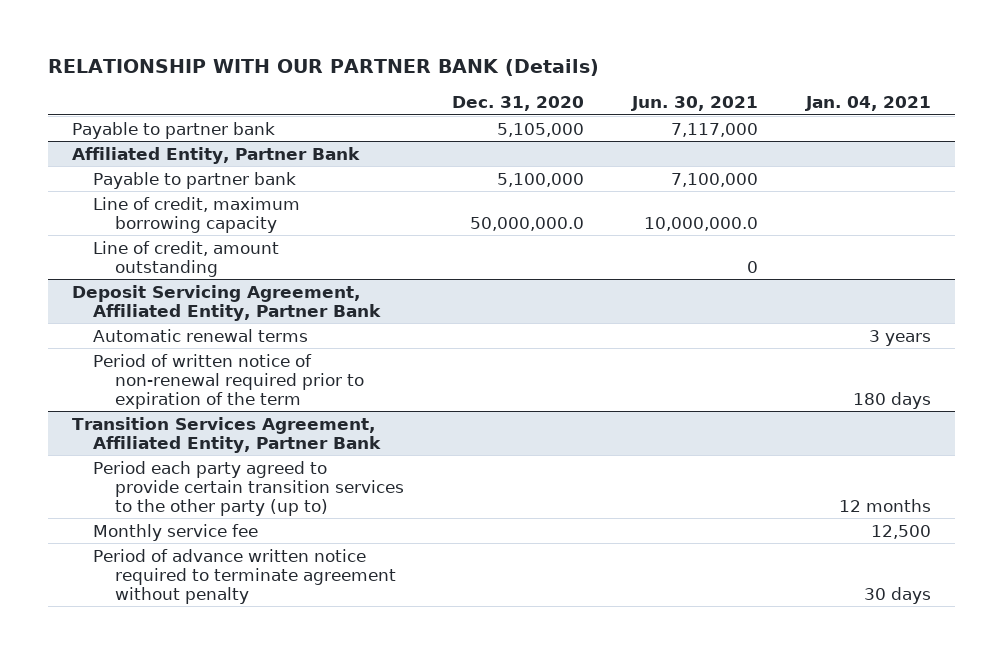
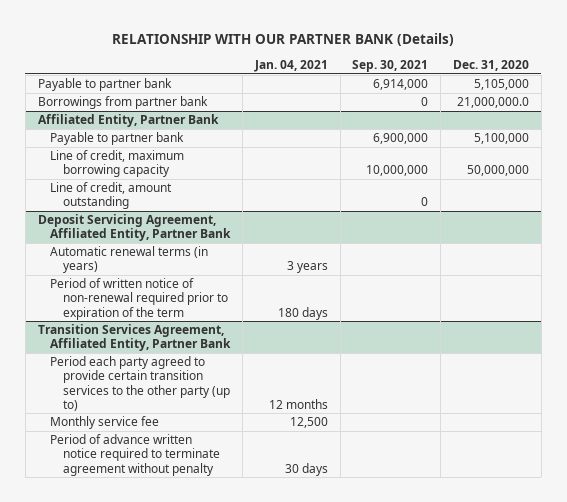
- | Dec. 31, 2020 | Jun. 30, 2021 | Jan. 04, 2021
+ | Jan. 04, 2021 | Sep. 30, 2021 | Dec. 31, 2020
+ Borrowings from partner bank | | 0 | 21,000,000.0
@ Affiliated Entity, Partner Bank
- Line of credit, maximum borrowing capacity | 50,000,000.0 | 10,000,000.0 |
+ Line of credit, maximum borrowing capacity | | 10,000,000 | 50,000,000
@ Deposit Servicing Agreement, Affiliated Entity, Partner Bank
- Automatic renewal terms | | | 3 years
+ Automatic renewal terms (in years) | 3 years | |

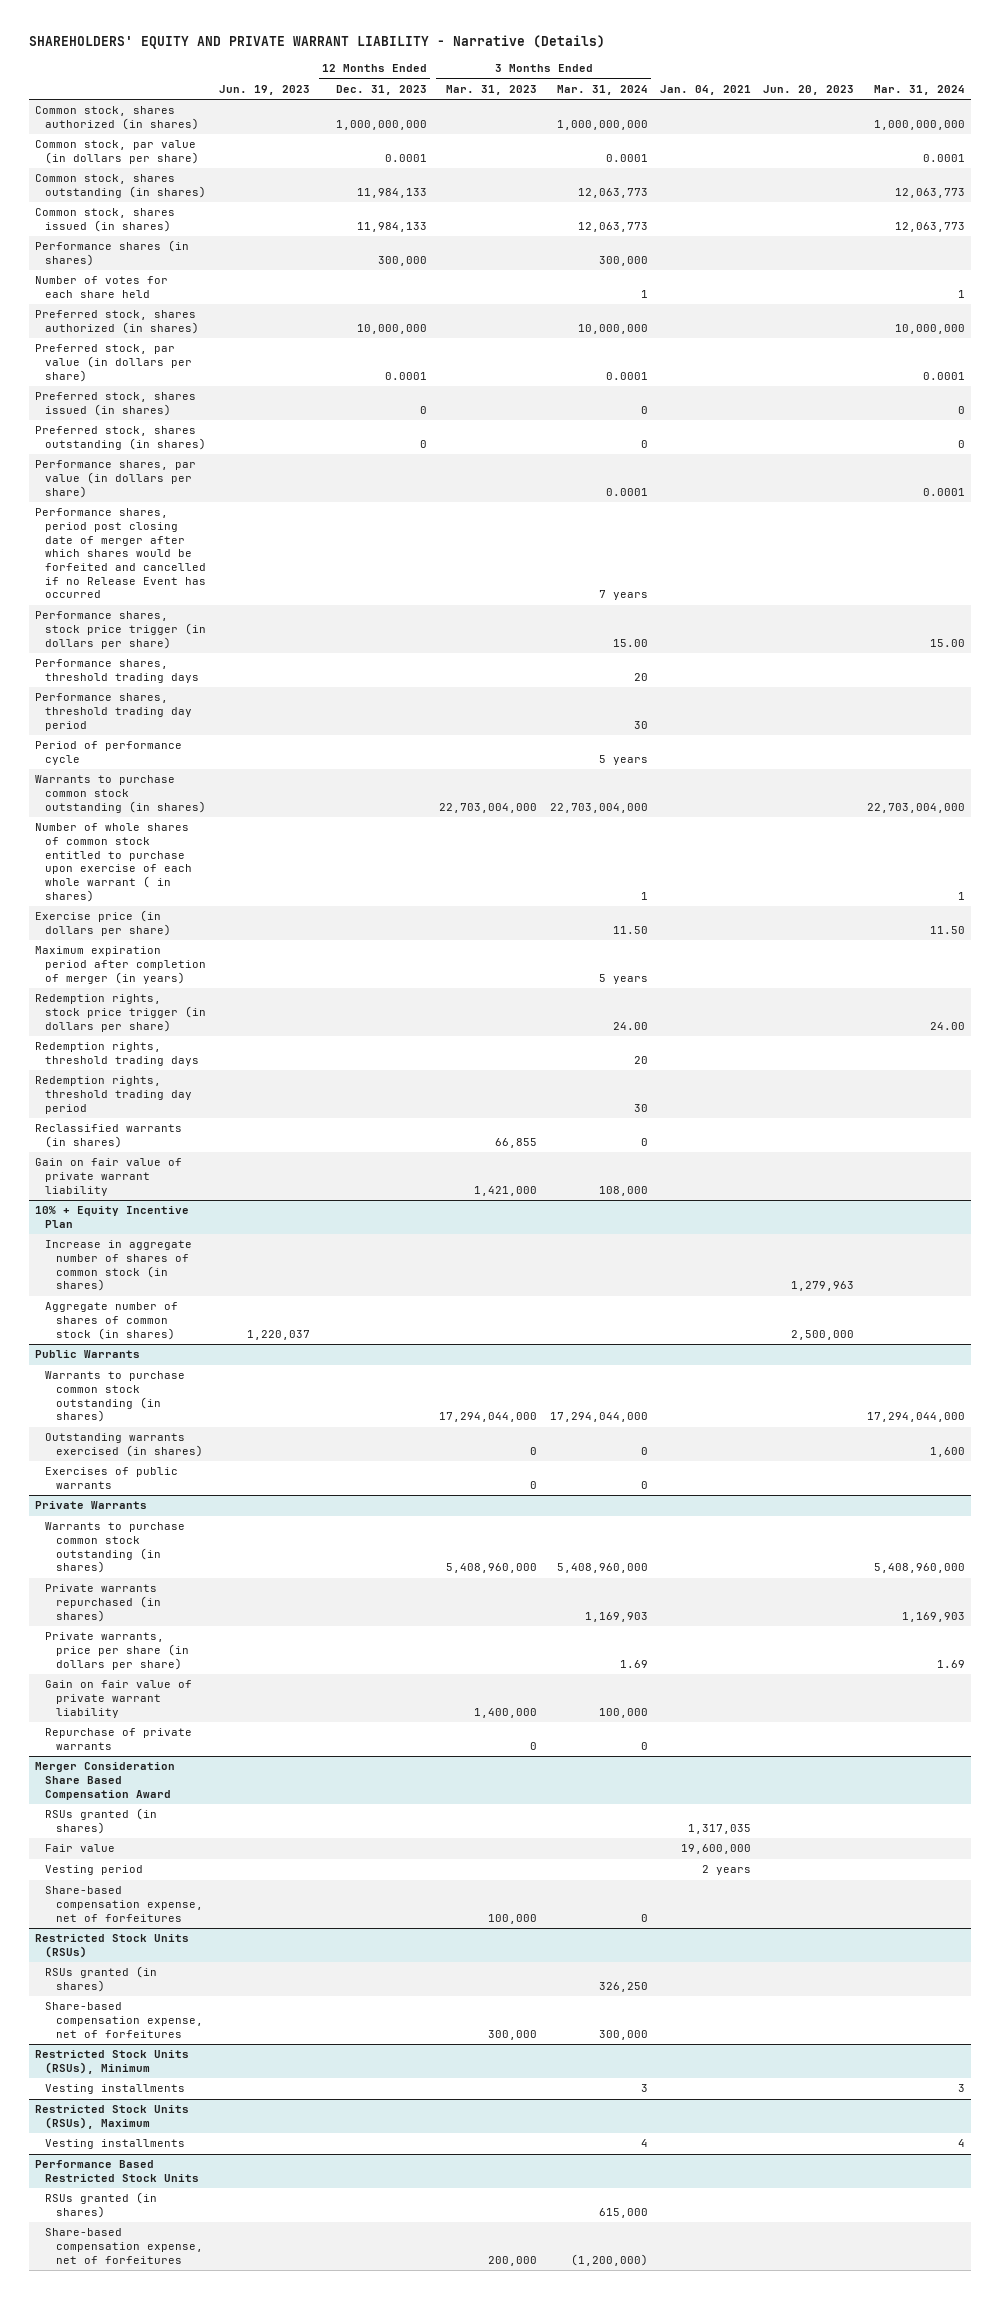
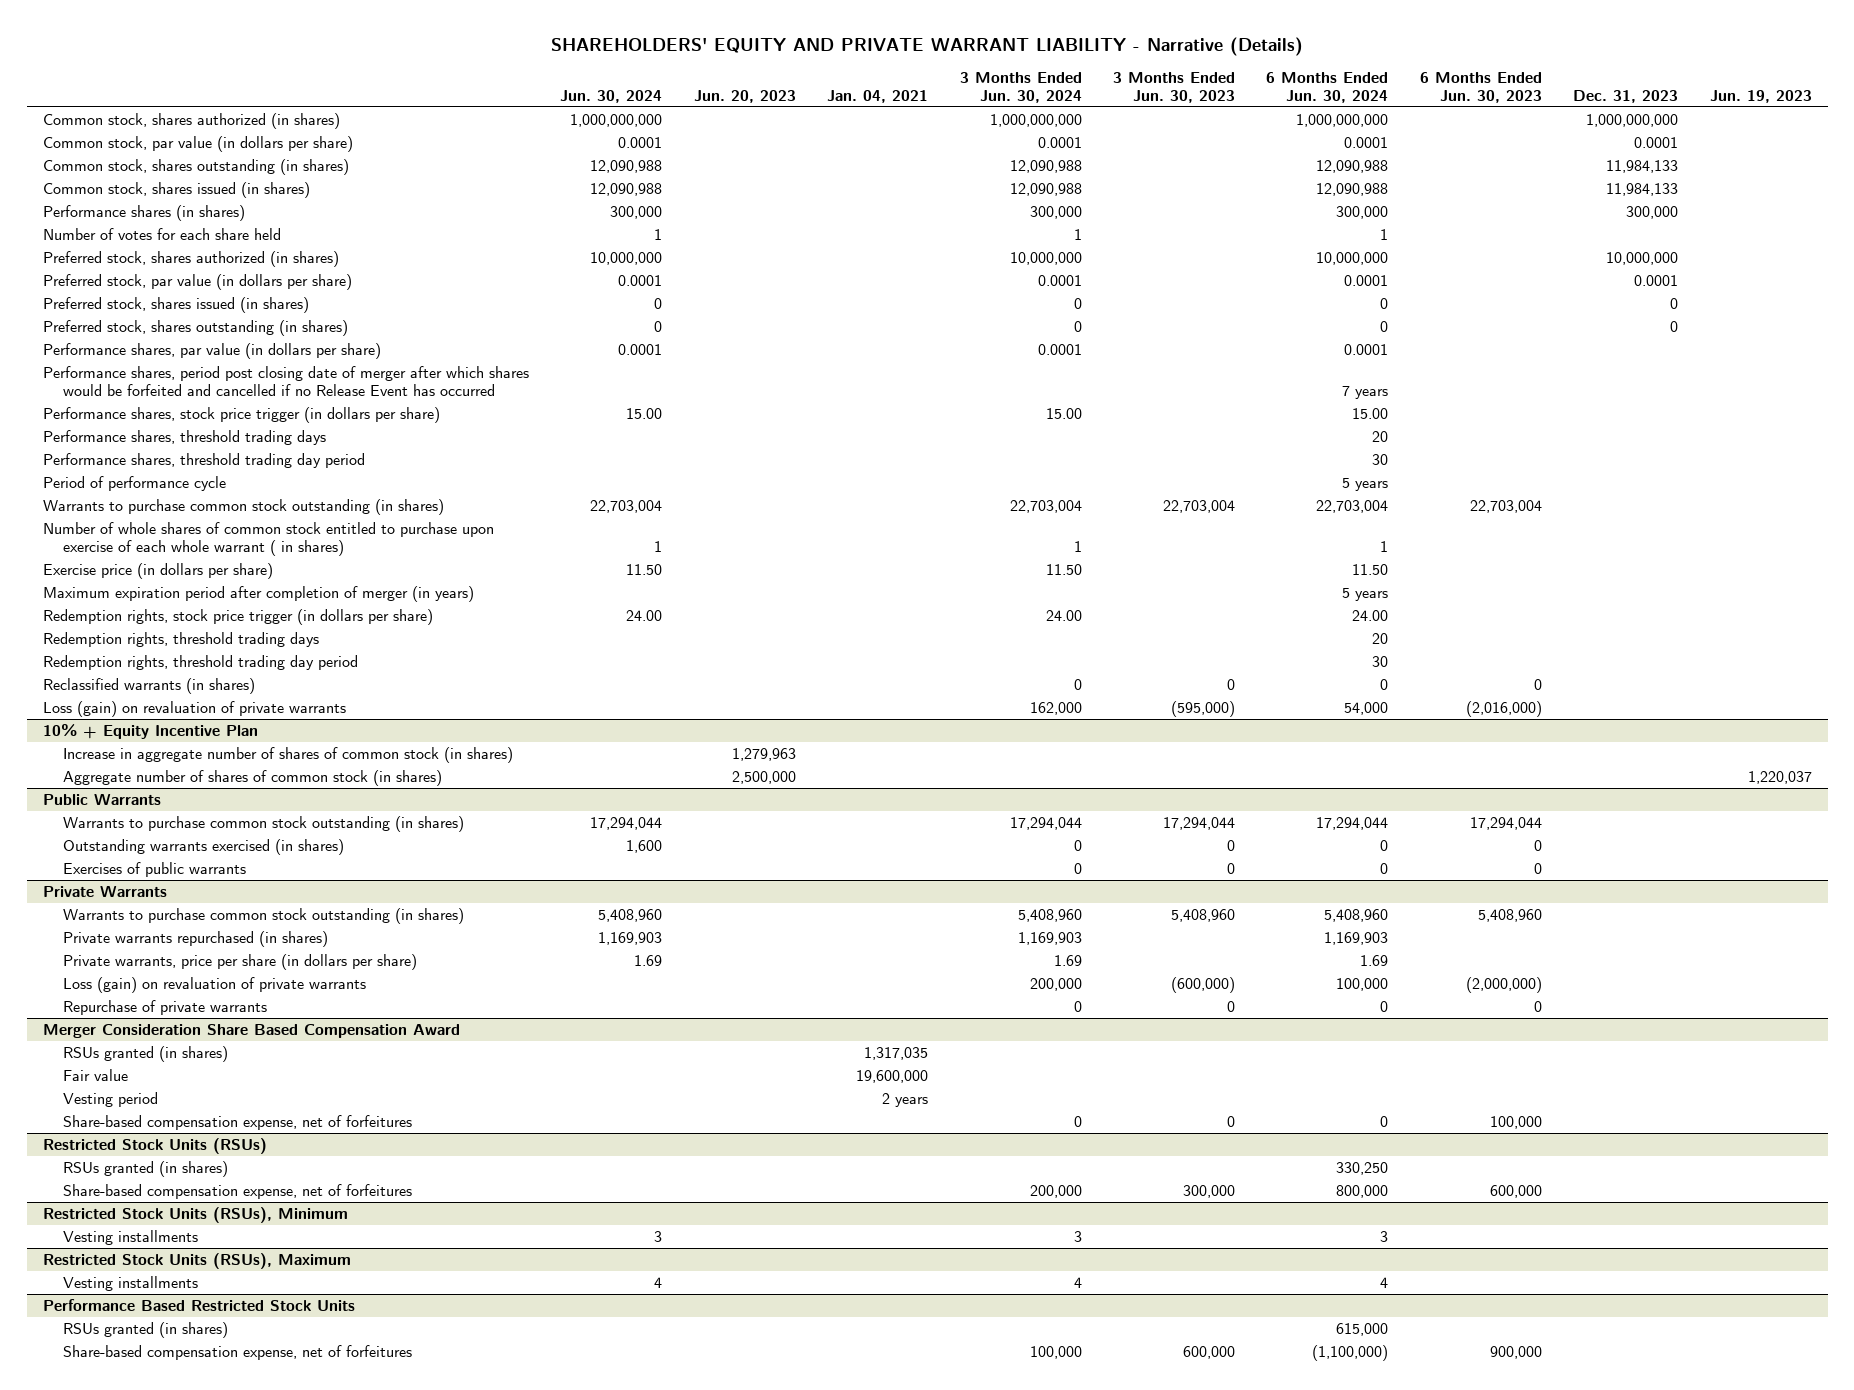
- | Jun. 19, 2023 | 12 Months Ended Dec. 31, 2023 | 3 Months Ended Mar. 31, 2023 | 3 Months Ended Mar. 31, 2024 | Jan. 04, 2021 | Jun. 20, 2023 | Mar. 31, 2024
+ | Jun. 30, 2024 | Jun. 20, 2023 | Jan. 04, 2021 | 3 Months Ended Jun. 30, 2024 | 3 Months Ended Jun. 30, 2023 | 6 Months Ended Jun. 30, 2024 | 6 Months Ended Jun. 30, 2023 | Dec. 31, 2023 | Jun. 19, 2023
- Gain on fair value of private warrant liability | | | 1,421,000 | 108,000 | | |
+ Loss (gain) on revaluation of private warrants | | | | 162,000 | (595,000) | 54,000 | (2,016,000) | |
@ Private Warrants
- Gain on fair value of private warrant liability | | | 1,400,000 | 100,000 | | |
+ Loss (gain) on revaluation of private warrants | | | | 200,000 | (600,000) | 100,000 | (2,000,000) | |

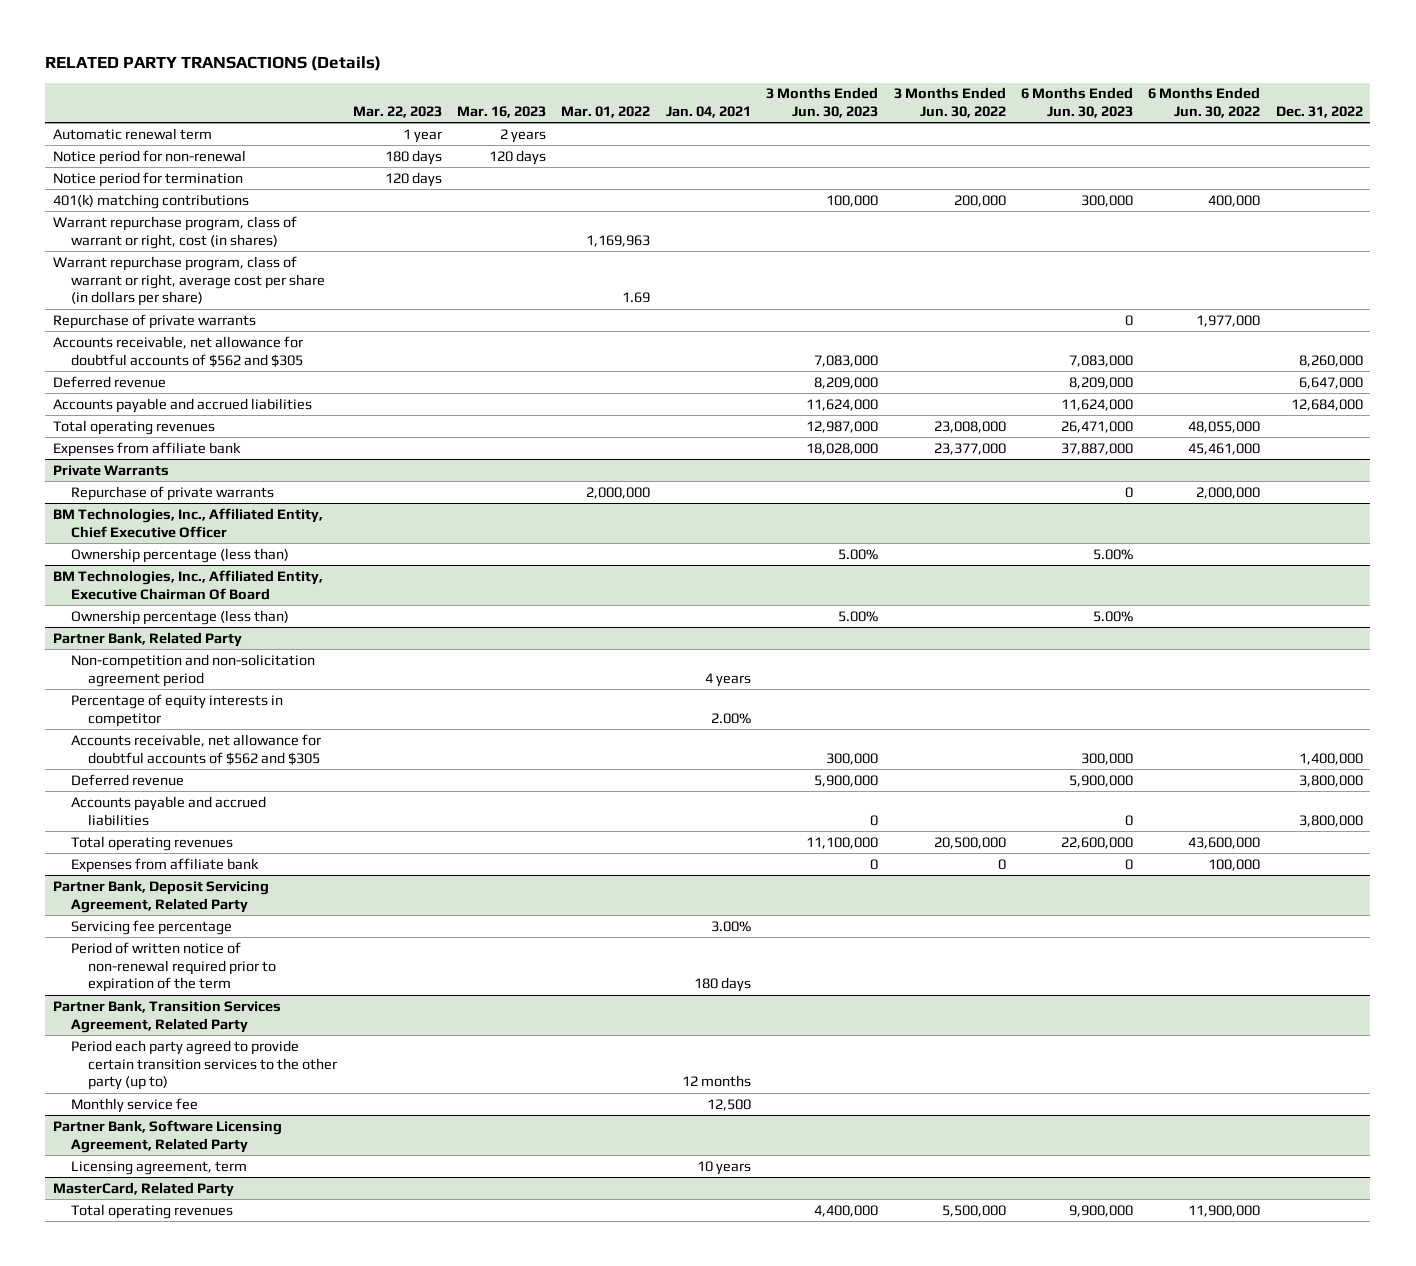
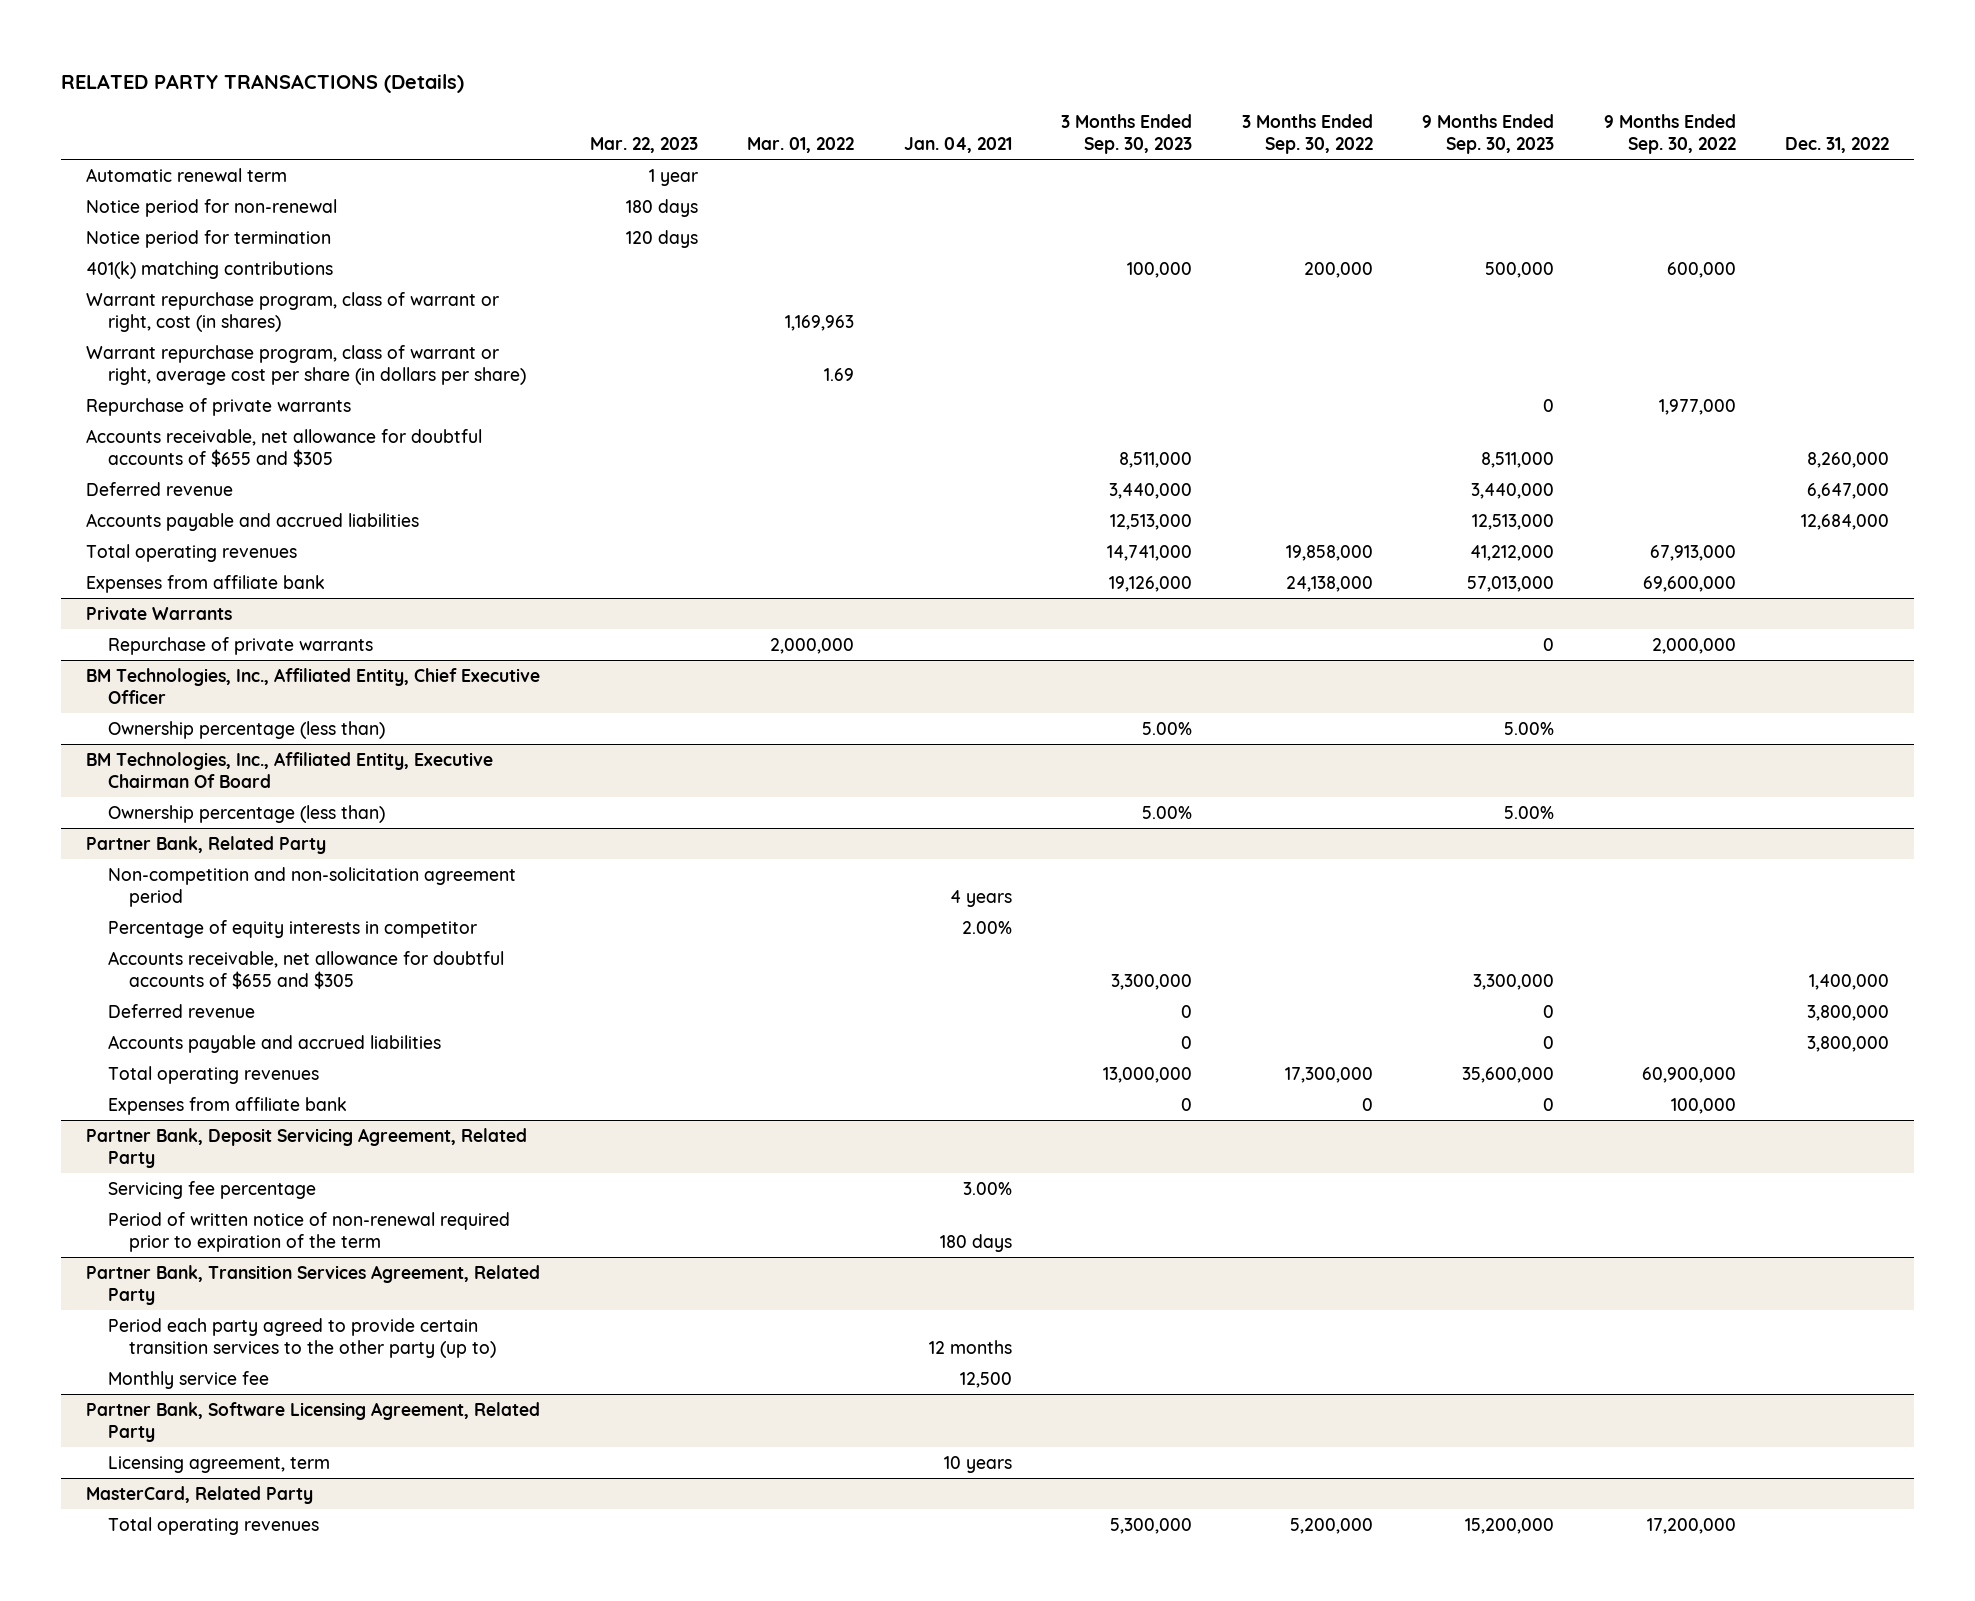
- | Mar. 22, 2023 | Mar. 16, 2023 | Mar. 01, 2022 | Jan. 04, 2021 | 3 Months Ended Jun. 30, 2023 | 3 Months Ended Jun. 30, 2022 | 6 Months Ended Jun. 30, 2023 | 6 Months Ended Jun. 30, 2022 | Dec. 31, 2022
+ | Mar. 22, 2023 | Mar. 01, 2022 | Jan. 04, 2021 | 3 Months Ended Sep. 30, 2023 | 3 Months Ended Sep. 30, 2022 | 9 Months Ended Sep. 30, 2023 | 9 Months Ended Sep. 30, 2022 | Dec. 31, 2022
- Accounts receivable, net allowance for doubtful accounts of $562 and $305 | | | | | 7,083,000 | | 7,083,000 | | 8,260,000
+ Accounts receivable, net allowance for doubtful accounts of $655 and $305 | | | | 8,511,000 | | 8,511,000 | | 8,260,000
@ Partner Bank, Related Party
- Accounts receivable, net allowance for doubtful accounts of $562 and $305 | | | | | 300,000 | | 300,000 | | 1,400,000
+ Accounts receivable, net allowance for doubtful accounts of $655 and $305 | | | | 3,300,000 | | 3,300,000 | | 1,400,000

